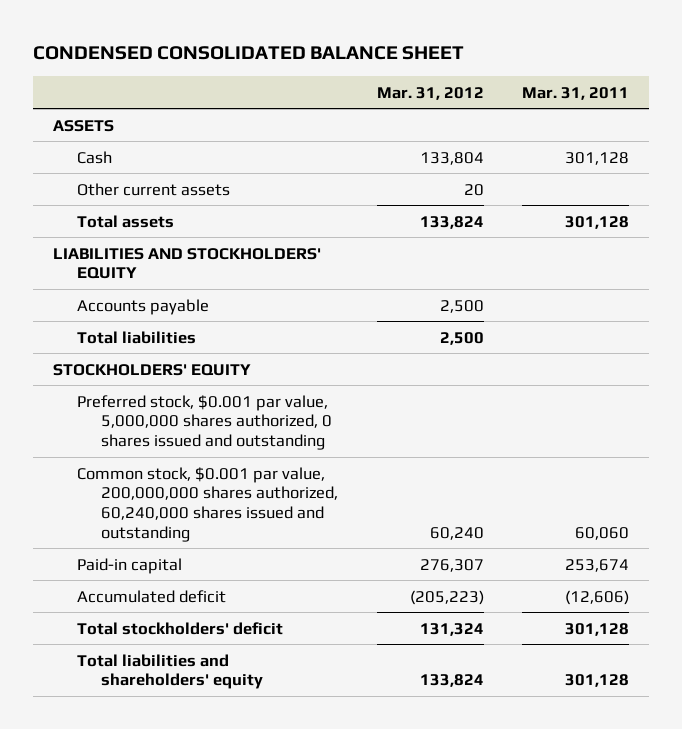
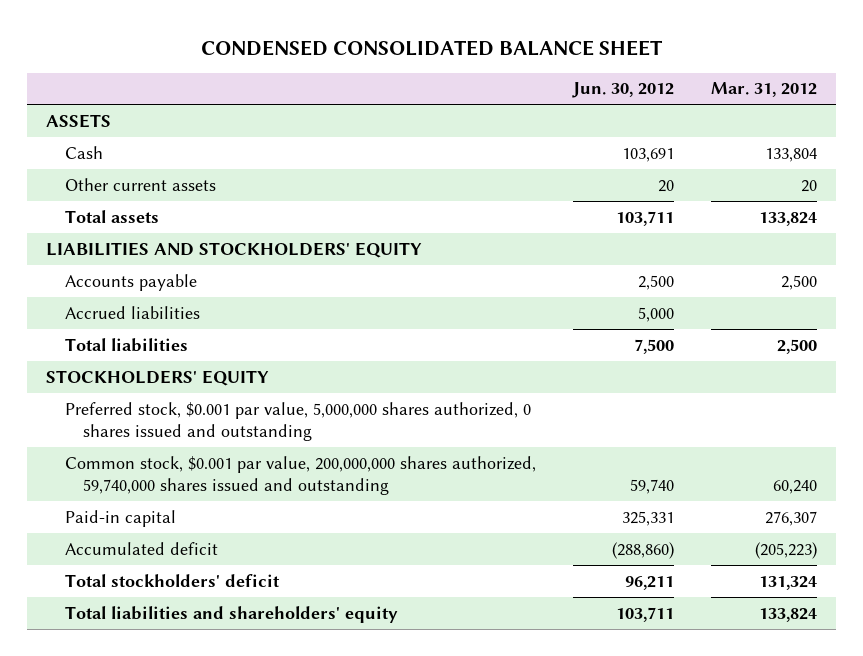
- | Mar. 31, 2012 | Mar. 31, 2011
+ | Jun. 30, 2012 | Mar. 31, 2012
+ Accrued liabilities | 5,000 |
- Common stock, $0.001 par value, 200,000,000 shares authorized, 60,240,000 shares issued and outstanding | 60,240 | 60,060
+ Common stock, $0.001 par value, 200,000,000 shares authorized, 59,740,000 shares issued and outstanding | 59,740 | 60,240

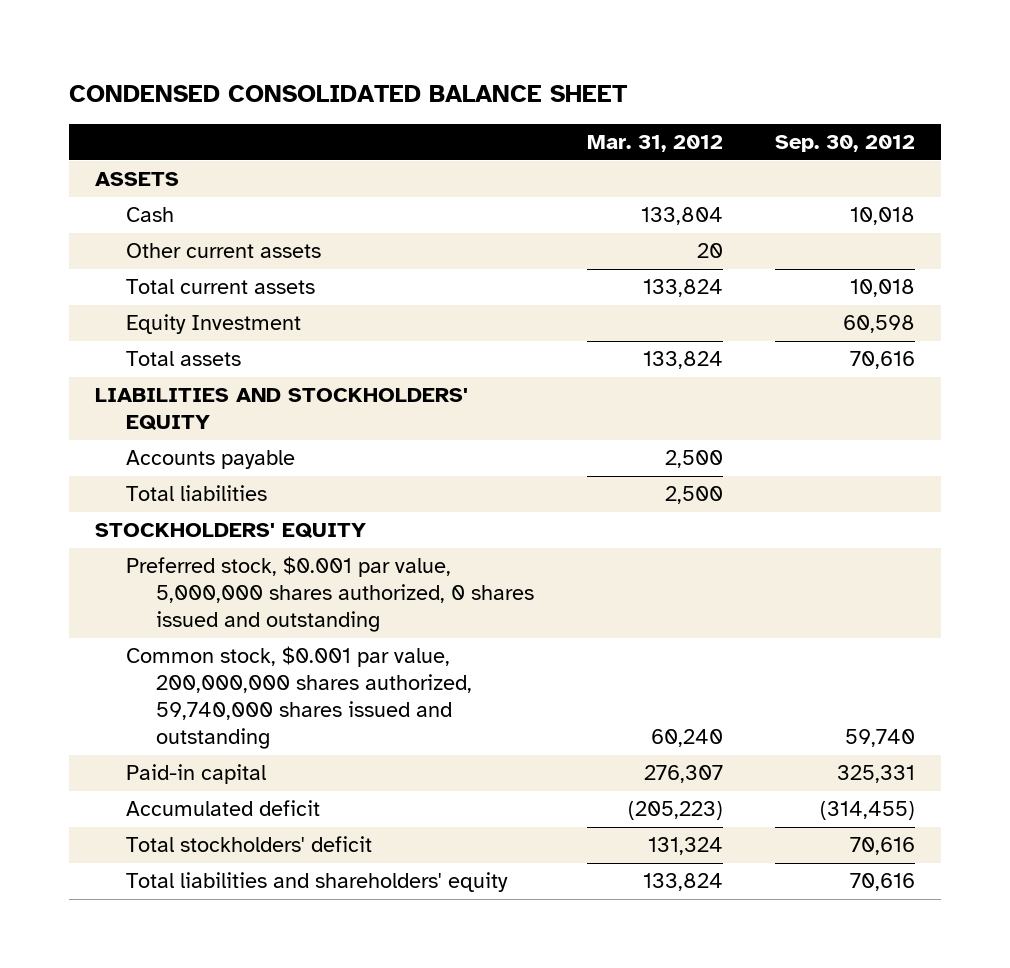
- | Jun. 30, 2012 | Mar. 31, 2012
+ | Mar. 31, 2012 | Sep. 30, 2012
+ Total current assets | 133,824 | 10,018
+ Equity Investment | | 60,598
- Accrued liabilities | 5,000 |

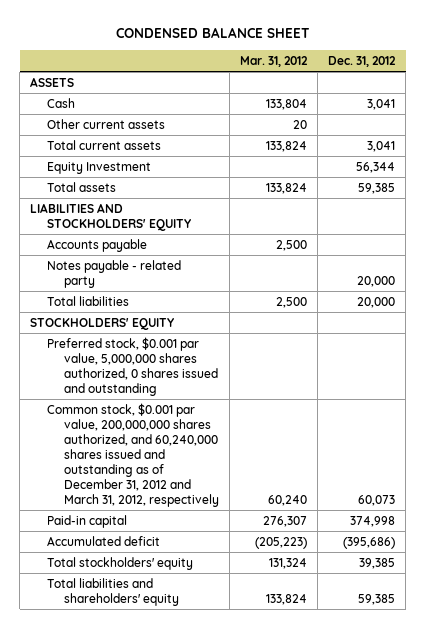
- CONDENSED CONSOLIDATED BALANCE SHEET
+ CONDENSED BALANCE SHEET
- | Mar. 31, 2012 | Sep. 30, 2012
+ | Mar. 31, 2012 | Dec. 31, 2012
+ Notes payable - related party | | 20,000
- Common stock, $0.001 par value, 200,000,000 shares authorized, 59,740,000 shares issued and outstanding | 60,240 | 59,740
+ Common stock, $0.001 par value, 200,000,000 shares authorized, and 60,240,000 shares issued and outstanding as of December 31, 2012 and March 31, 2012, respectively | 60,240 | 60,073
- Total stockholders' deficit | 131,324 | 70,616
+ Total stockholders' equity | 131,324 | 39,385

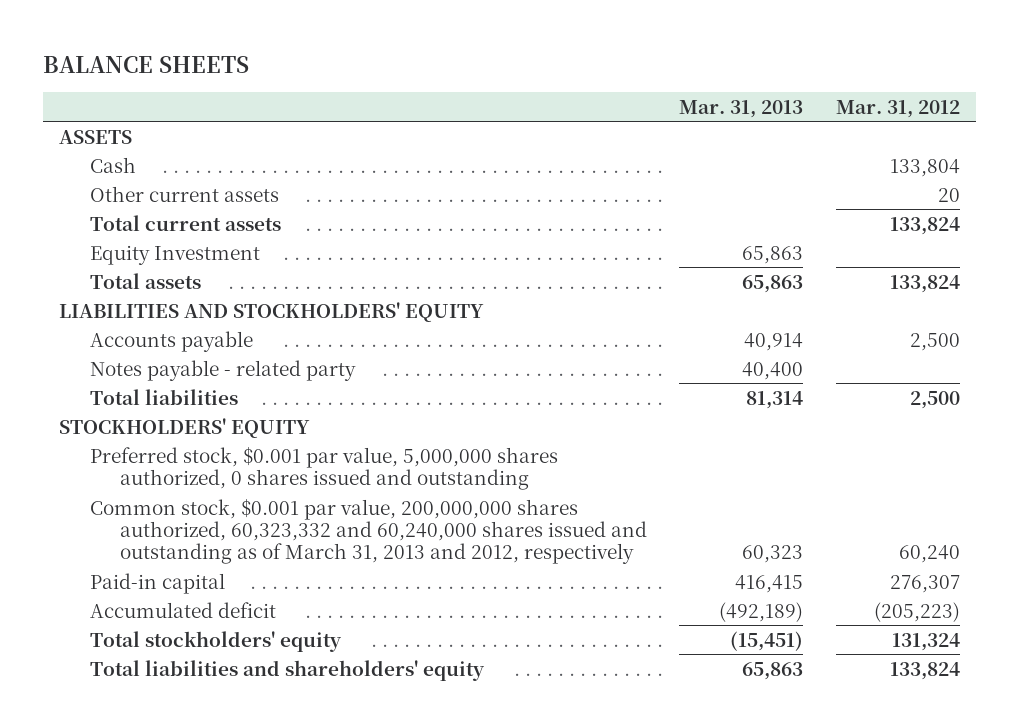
- CONDENSED BALANCE SHEET
+ BALANCE SHEETS
- | Mar. 31, 2012 | Dec. 31, 2012
+ | Mar. 31, 2013 | Mar. 31, 2012
- Common stock, $0.001 par value, 200,000,000 shares authorized, and 60,240,000 shares issued and outstanding as of December 31, 2012 and March 31, 2012, respectively | 60,240 | 60,073
+ Common stock, $0.001 par value, 200,000,000 shares authorized, 60,323,332 and 60,240,000 shares issued and outstanding as of March 31, 2013 and 2012, respectively | 60,323 | 60,240

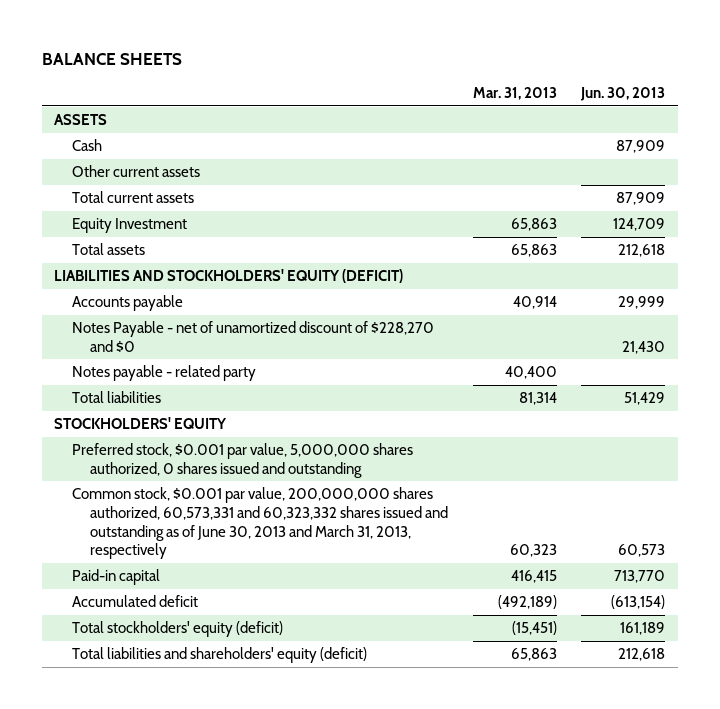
- | Mar. 31, 2013 | Mar. 31, 2012
+ | Mar. 31, 2013 | Jun. 30, 2013
- LIABILITIES AND STOCKHOLDERS' EQUITY
+ LIABILITIES AND STOCKHOLDERS' EQUITY (DEFICIT)
+ Notes Payable - net of unamortized discount of $228,270 and $0 | | 21,430
- Common stock, $0.001 par value, 200,000,000 shares authorized, 60,323,332 and 60,240,000 shares issued and outstanding as of March 31, 2013 and 2012, respectively | 60,323 | 60,240
+ Common stock, $0.001 par value, 200,000,000 shares authorized, 60,573,331 and 60,323,332 shares issued and outstanding as of June 30, 2013 and March 31, 2013, respectively | 60,323 | 60,573
- Total stockholders' equity | (15,451) | 131,324
- Total liabilities and shareholders' equity | 65,863 | 133,824
+ Total stockholders' equity (deficit) | (15,451) | 161,189
+ Total liabilities and shareholders' equity (deficit) | 65,863 | 212,618

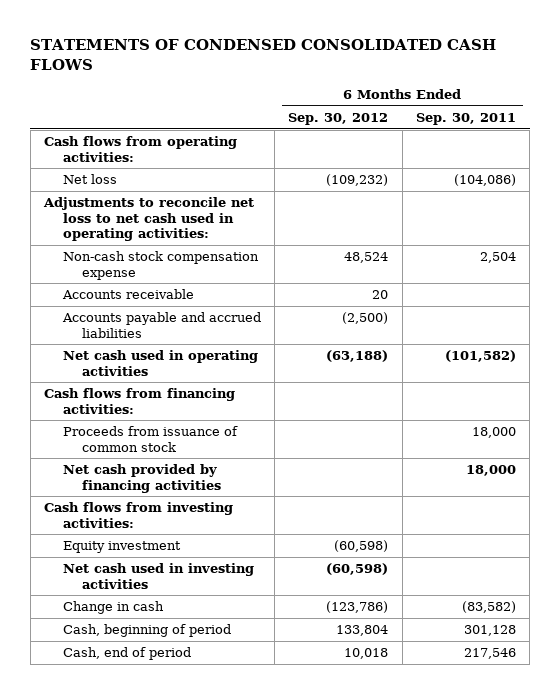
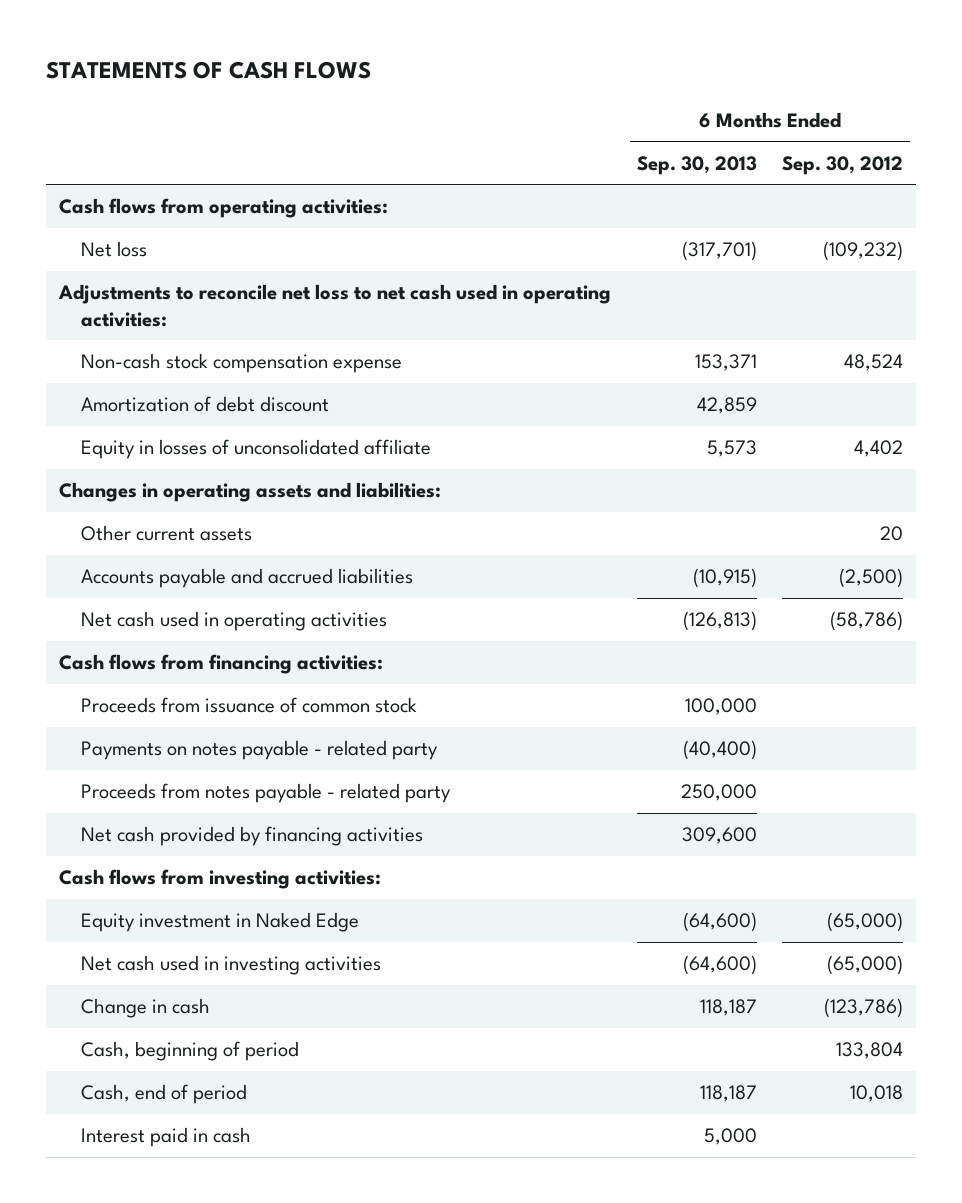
- STATEMENTS OF CONDENSED CONSOLIDATED CASH FLOWS
+ STATEMENTS OF CASH FLOWS
- | 6 Months Ended Sep. 30, 2012 | 6 Months Ended Sep. 30, 2011
+ | 6 Months Ended Sep. 30, 2013 | 6 Months Ended Sep. 30, 2012
- Accounts receivable | 20 |
+ Amortization of debt discount | 42,859 |
+ Equity in losses of unconsolidated affiliate | 5,573 | 4,402
+ Changes in operating assets and liabilities:
+ Other current assets | | 20
- Net cash used in operating activities | (63,188) | (101,582)
+ Net cash used in operating activities | (126,813) | (58,786)
+ Payments on notes payable - related party | (40,400) |
+ Proceeds from notes payable - related party | 250,000 |
- Equity investment | (60,598) |
- Net cash used in investing activities | (60,598) |
+ Equity investment in Naked Edge | (64,600) | (65,000)
+ Net cash used in investing activities | (64,600) | (65,000)
+ Interest paid in cash | 5,000 |

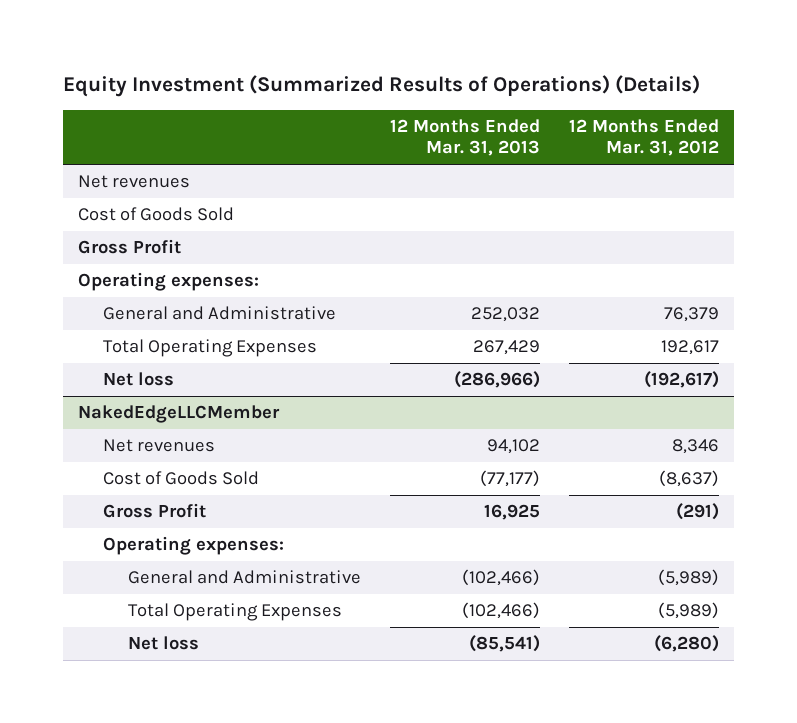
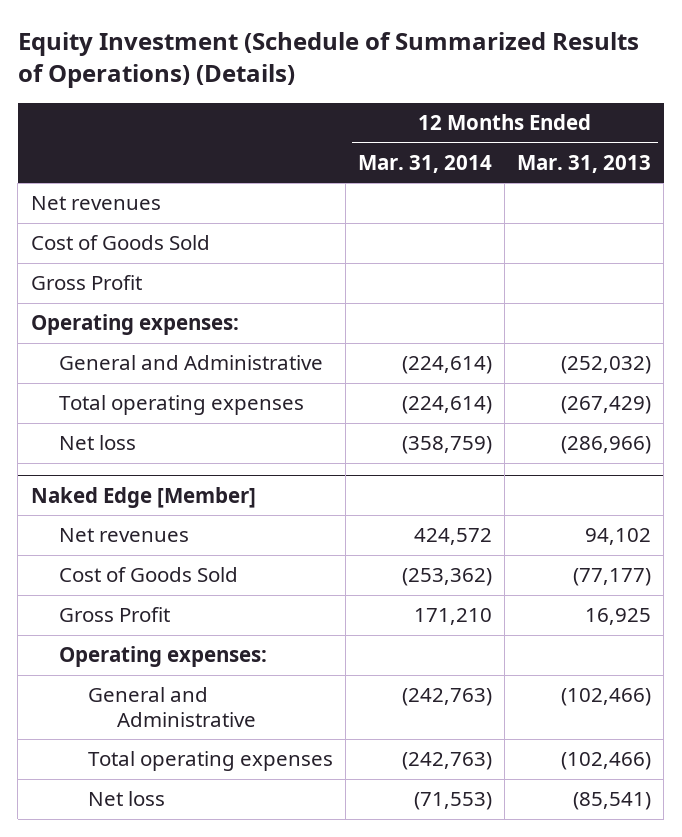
- Equity Investment (Summarized Results of Operations) (Details)
+ Equity Investment (Schedule of Summarized Results of Operations) (Details)
- | 12 Months Ended Mar. 31, 2013 | 12 Months Ended Mar. 31, 2012
+ | 12 Months Ended Mar. 31, 2014 | 12 Months Ended Mar. 31, 2013
- General and Administrative | 252,032 | 76,379
- Total Operating Expenses | 267,429 | 192,617
+ General and Administrative | (224,614) | (252,032)
+ Total operating expenses | (224,614) | (267,429)
- NakedEdgeLLCMember
+ Naked Edge [Member]
- Total Operating Expenses | (102,466) | (5,989)
+ Total operating expenses | (242,763) | (102,466)

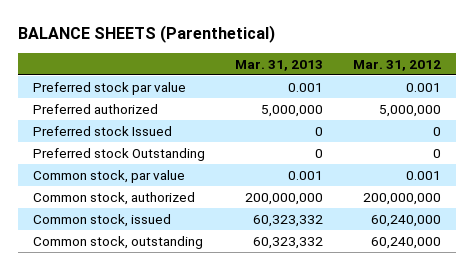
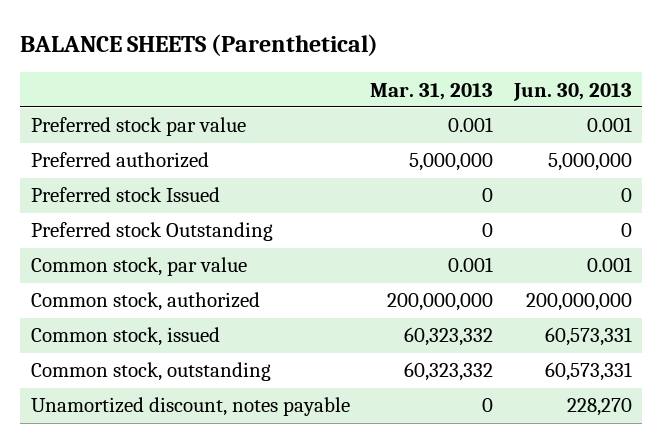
- | Mar. 31, 2013 | Mar. 31, 2012
+ | Mar. 31, 2013 | Jun. 30, 2013
+ Unamortized discount, notes payable | 0 | 228,270

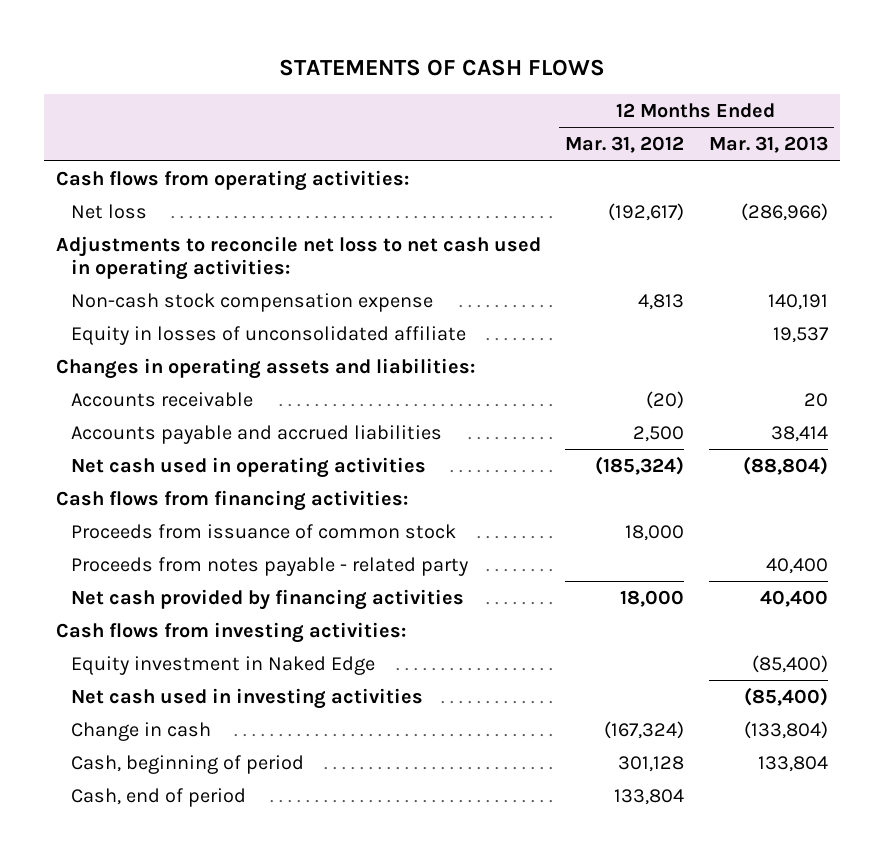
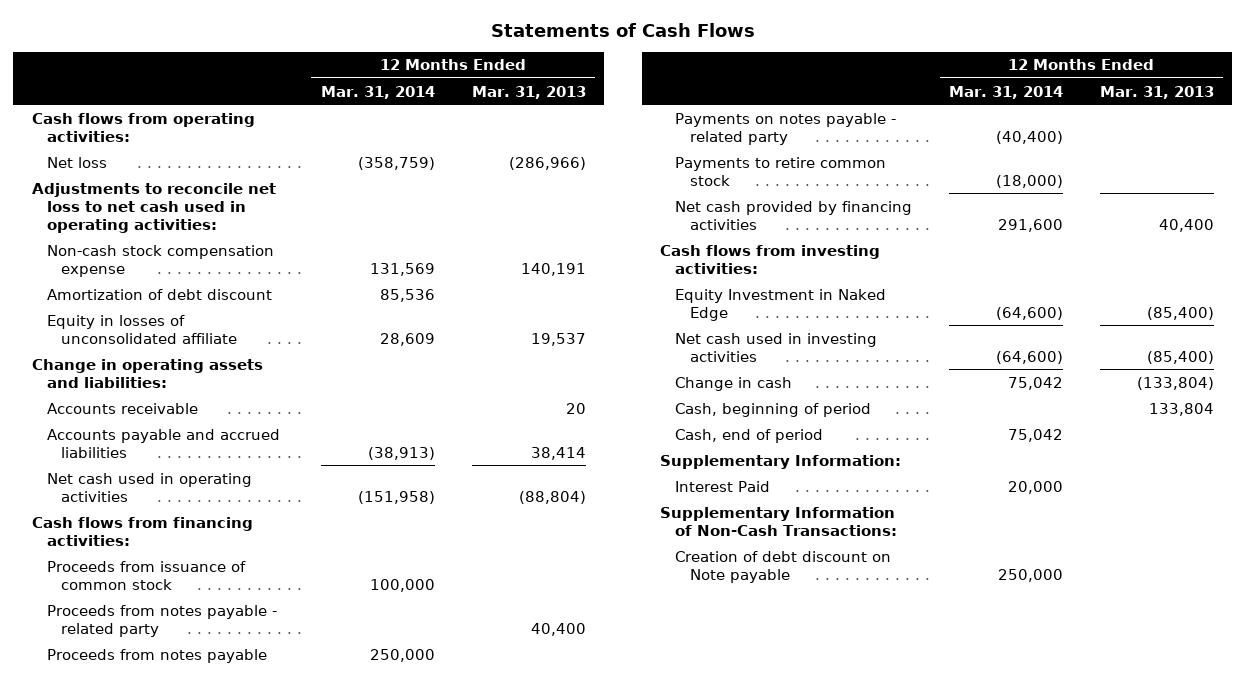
- STATEMENTS OF CASH FLOWS
+ Statements of Cash Flows
- | 12 Months Ended Mar. 31, 2012 | 12 Months Ended Mar. 31, 2013
+ | 12 Months Ended Mar. 31, 2014 | 12 Months Ended Mar. 31, 2013
+ Amortization of debt discount | 85,536 |
- Changes in operating assets and liabilities:
+ Change in operating assets and liabilities:
+ Proceeds from notes payable | 250,000 |
+ Payments on notes payable - related party | (40,400) |
+ Payments to retire common stock | (18,000) |
- Equity investment in Naked Edge | | (85,400)
+ Equity Investment in Naked Edge | (64,600) | (85,400)
+ Supplementary Information:
+ Interest Paid | 20,000 |
+ Supplementary Information of Non-Cash Transactions:
+ Creation of debt discount on Note payable | 250,000 |

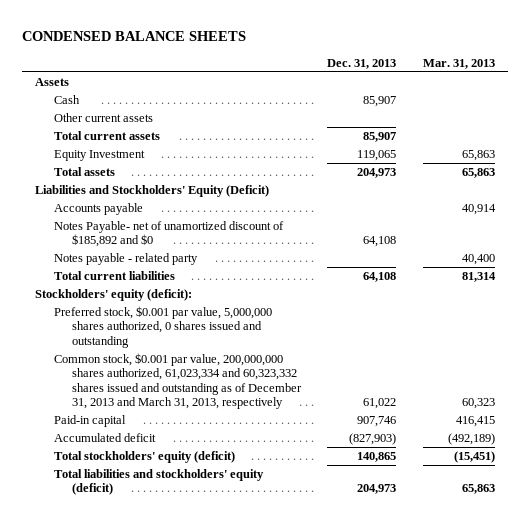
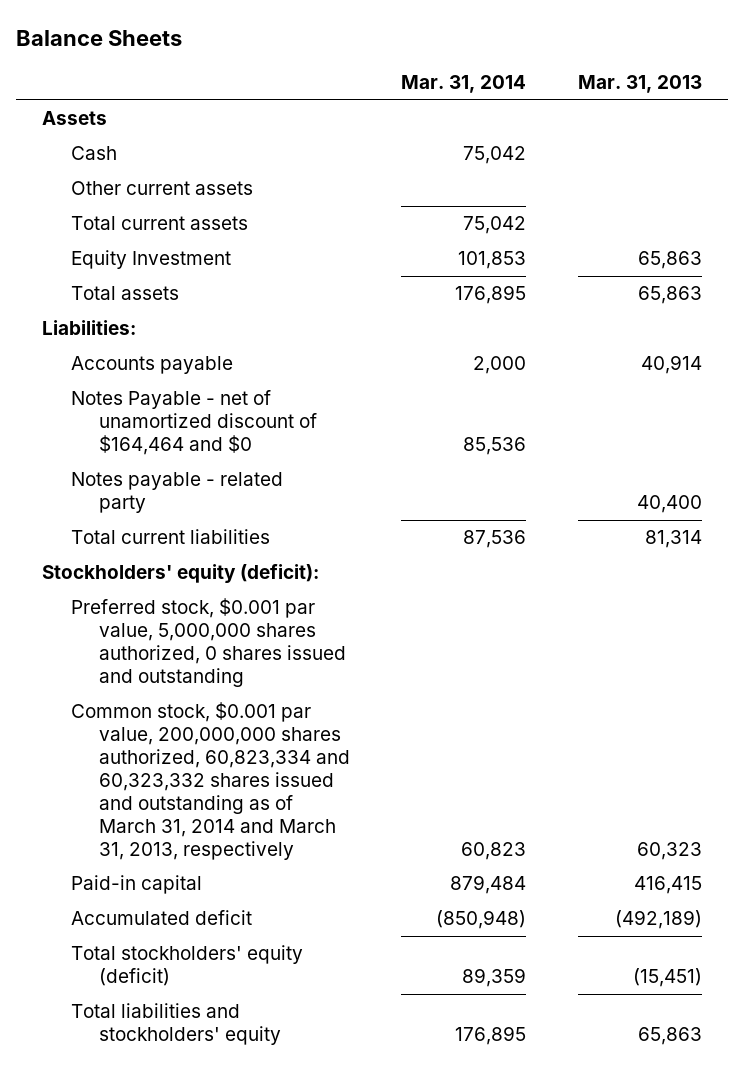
- CONDENSED BALANCE SHEETS
+ Balance Sheets
- | Dec. 31, 2013 | Mar. 31, 2013
+ | Mar. 31, 2014 | Mar. 31, 2013
- Liabilities and Stockholders' Equity (Deficit)
+ Liabilities:
- Notes Payable- net of unamortized discount of $185,892 and $0 | 64,108 |
+ Notes Payable - net of unamortized discount of $164,464 and $0 | 85,536 |
- Common stock, $0.001 par value, 200,000,000 shares authorized, 61,023,334 and 60,323,332 shares issued and outstanding as of December 31, 2013 and March 31, 2013, respectively | 61,022 | 60,323
+ Common stock, $0.001 par value, 200,000,000 shares authorized, 60,823,334 and 60,323,332 shares issued and outstanding as of March 31, 2014 and March 31, 2013, respectively | 60,823 | 60,323
- Total liabilities and stockholders' equity (deficit) | 204,973 | 65,863
+ Total liabilities and stockholders' equity | 176,895 | 65,863

